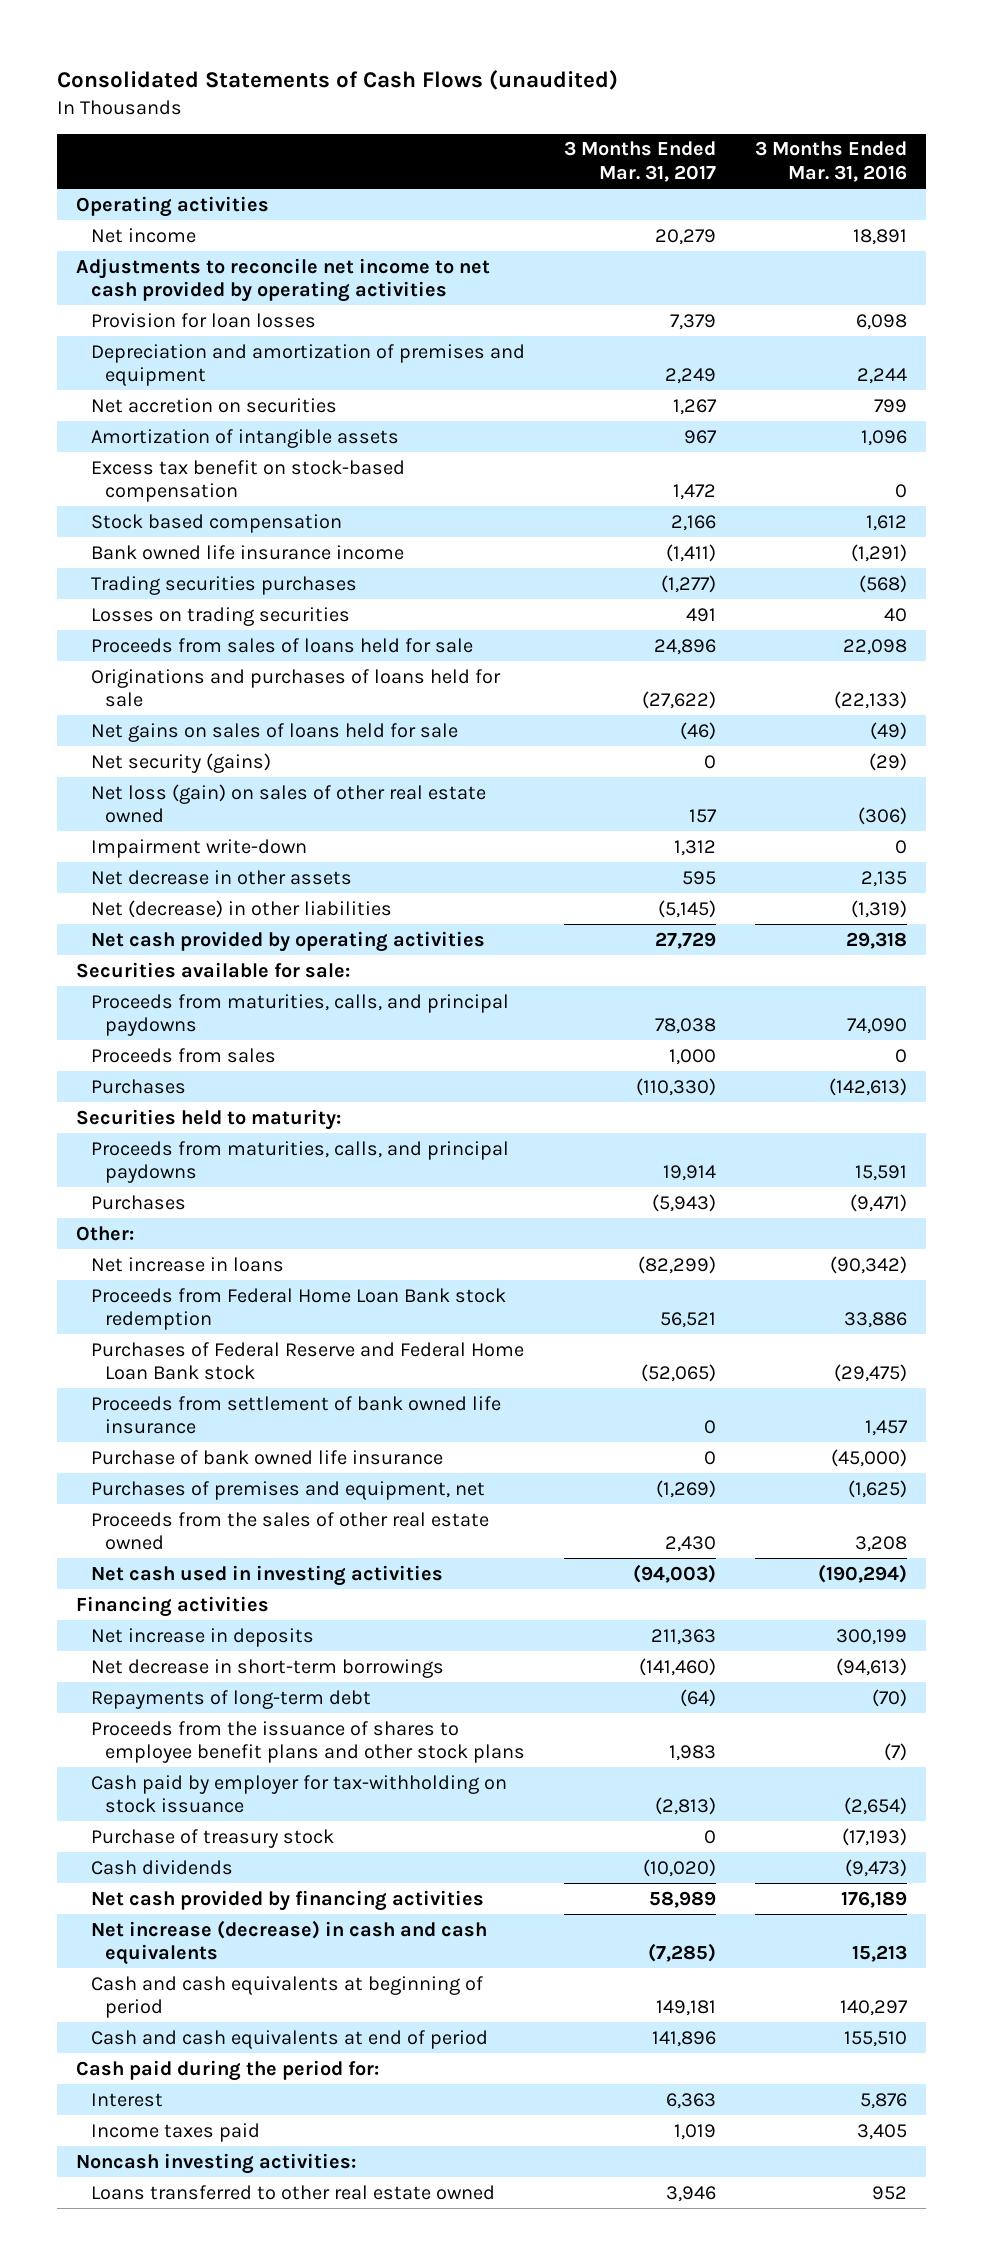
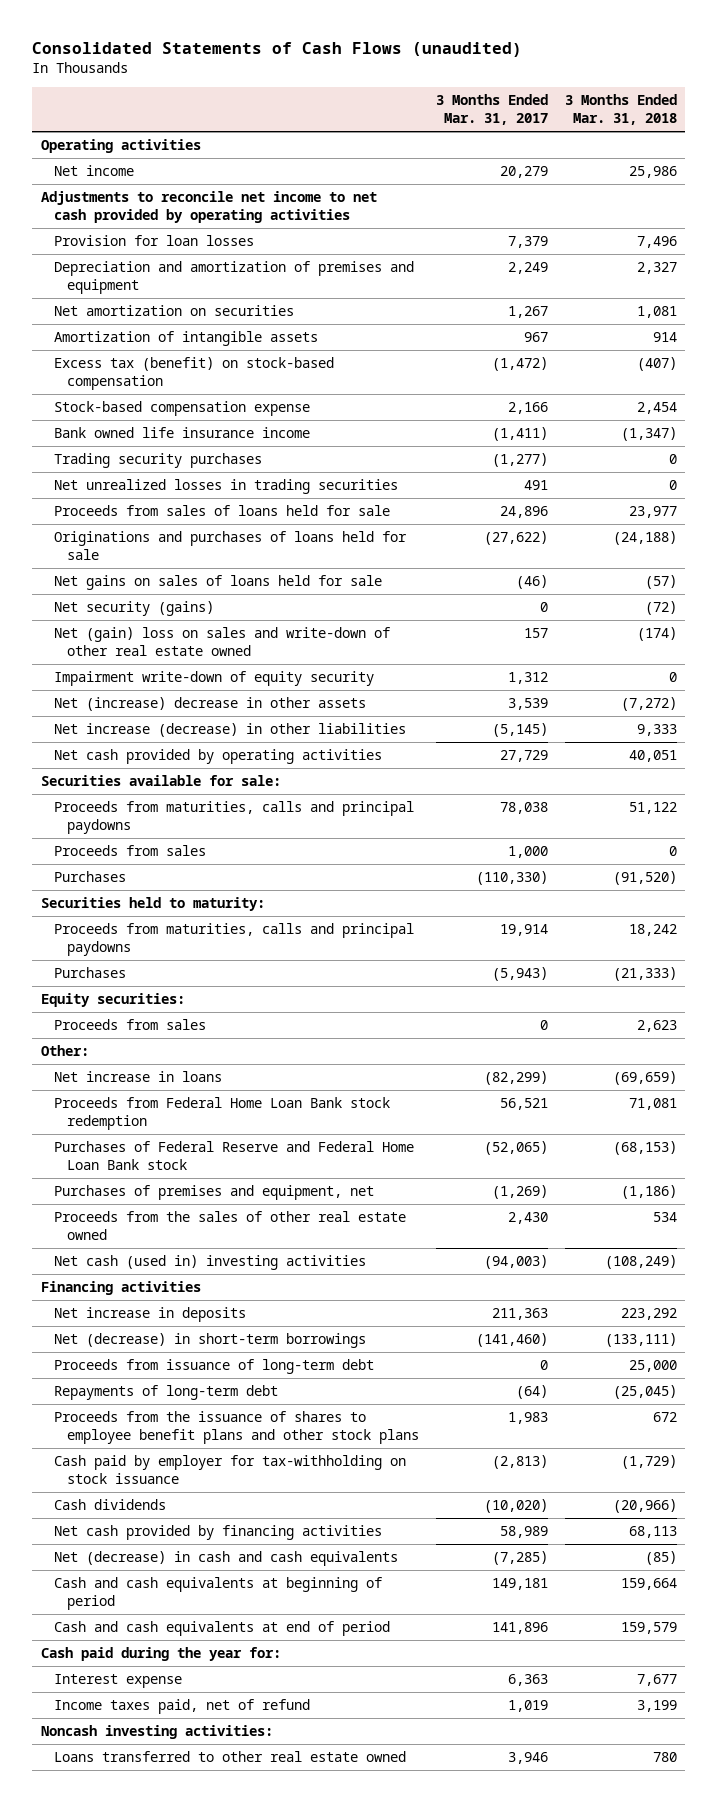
- | 3 Months Ended Mar. 31, 2017 | 3 Months Ended Mar. 31, 2016
+ | 3 Months Ended Mar. 31, 2017 | 3 Months Ended Mar. 31, 2018
- Net accretion on securities | 1,267 | 799
+ Net amortization on securities | 1,267 | 1,081
- Excess tax benefit on stock-based compensation | 1,472 | 0
- Stock based compensation | 2,166 | 1,612
+ Excess tax (benefit) on stock-based compensation | (1,472) | (407)
+ Stock-based compensation expense | 2,166 | 2,454
- Trading securities purchases | (1,277) | (568)
- Losses on trading securities | 491 | 40
+ Trading security purchases | (1,277) | 0
+ Net unrealized losses in trading securities | 491 | 0
- Net loss (gain) on sales of other real estate owned | 157 | (306)
- Impairment write-down | 1,312 | 0
- Net decrease in other assets | 595 | 2,135
- Net (decrease) in other liabilities | (5,145) | (1,319)
+ Net (gain) loss on sales and write-down of other real estate owned | 157 | (174)
+ Impairment write-down of equity security | 1,312 | 0
+ Net (increase) decrease in other assets | 3,539 | (7,272)
+ Net increase (decrease) in other liabilities | (5,145) | 9,333
- Proceeds from maturities, calls, and principal paydowns | 78,038 | 74,090
+ Proceeds from maturities, calls and principal paydowns | 78,038 | 51,122
- Proceeds from maturities, calls, and principal paydowns | 19,914 | 15,591
+ Proceeds from maturities, calls and principal paydowns | 19,914 | 18,242
+ Equity securities:
+ Proceeds from sales | 0 | 2,623
- Proceeds from settlement of bank owned life insurance | 0 | 1,457
- Purchase of bank owned life insurance | 0 | (45,000)
- Net cash used in investing activities | (94,003) | (190,294)
+ Net cash (used in) investing activities | (94,003) | (108,249)
- Net decrease in short-term borrowings | (141,460) | (94,613)
+ Net (decrease) in short-term borrowings | (141,460) | (133,111)
+ Proceeds from issuance of long-term debt | 0 | 25,000
- Purchase of treasury stock | 0 | (17,193)
- Net increase (decrease) in cash and cash equivalents | (7,285) | 15,213
+ Net (decrease) in cash and cash equivalents | (7,285) | (85)
- Cash paid during the period for:
- Interest | 6,363 | 5,876
- Income taxes paid | 1,019 | 3,405
+ Cash paid during the year for:
+ Interest expense | 6,363 | 7,677
+ Income taxes paid, net of refund | 1,019 | 3,199

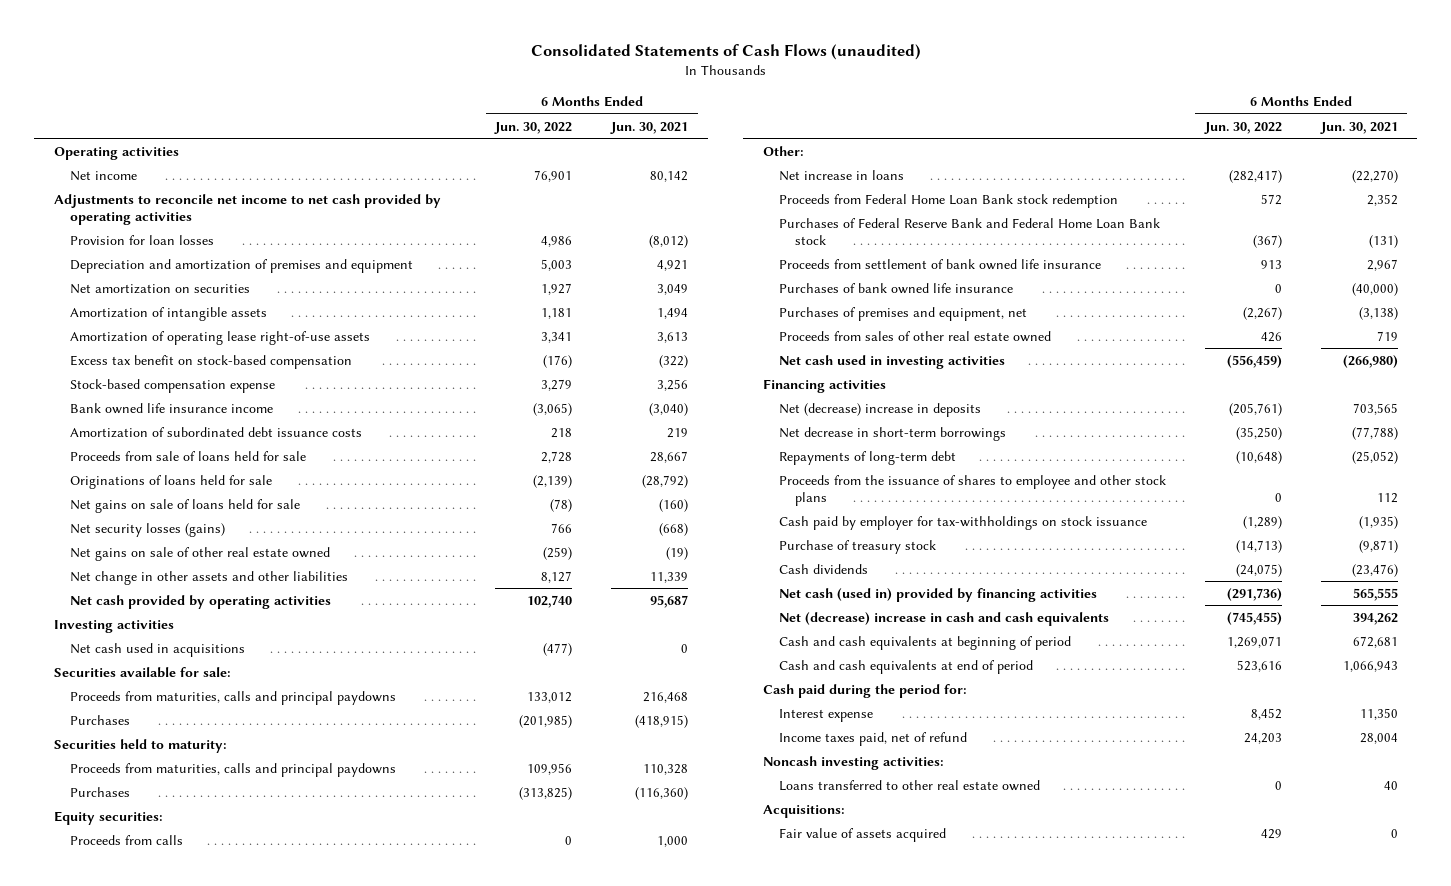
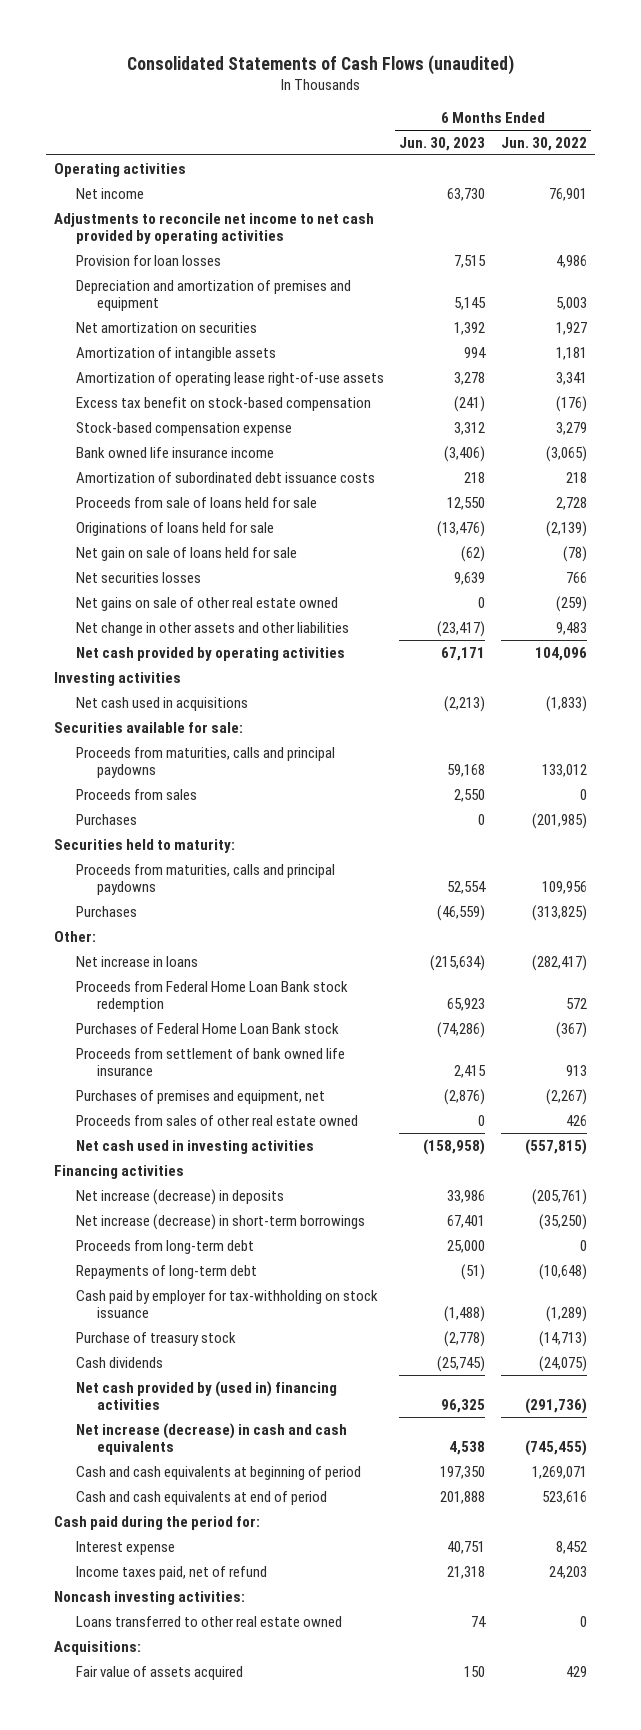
- | 6 Months Ended Jun. 30, 2022 | 6 Months Ended Jun. 30, 2021
+ | 6 Months Ended Jun. 30, 2023 | 6 Months Ended Jun. 30, 2022
- Net gains on sale of loans held for sale | (78) | (160)
- Net security losses (gains) | 766 | (668)
+ Net gain on sale of loans held for sale | (62) | (78)
+ Net securities losses | 9,639 | 766
- Net change in other assets and other liabilities | 8,127 | 11,339
- Net cash provided by operating activities | 102,740 | 95,687
+ Net change in other assets and other liabilities | (23,417) | 9,483
+ Net cash provided by operating activities | 67,171 | 104,096
- Net cash used in acquisitions | (477) | 0
+ Net cash used in acquisitions | (2,213) | (1,833)
+ Proceeds from sales | 2,550 | 0
- Equity securities:
- Proceeds from calls | 0 | 1,000
- Purchases of Federal Reserve Bank and Federal Home Loan Bank stock | (367) | (131)
+ Purchases of Federal Home Loan Bank stock | (74,286) | (367)
- Purchases of bank owned life insurance | 0 | (40,000)
- Net cash used in investing activities | (556,459) | (266,980)
+ Net cash used in investing activities | (158,958) | (557,815)
- Net (decrease) increase in deposits | (205,761) | 703,565
- Net decrease in short-term borrowings | (35,250) | (77,788)
+ Net increase (decrease) in deposits | 33,986 | (205,761)
+ Net increase (decrease) in short-term borrowings | 67,401 | (35,250)
+ Proceeds from long-term debt | 25,000 | 0
- Proceeds from the issuance of shares to employee and other stock plans | 0 | 112
- Cash paid by employer for tax-withholdings on stock issuance | (1,289) | (1,935)
+ Cash paid by employer for tax-withholding on stock issuance | (1,488) | (1,289)
- Net cash (used in) provided by financing activities | (291,736) | 565,555
- Net (decrease) increase in cash and cash equivalents | (745,455) | 394,262
+ Net cash provided by (used in) financing activities | 96,325 | (291,736)
+ Net increase (decrease) in cash and cash equivalents | 4,538 | (745,455)

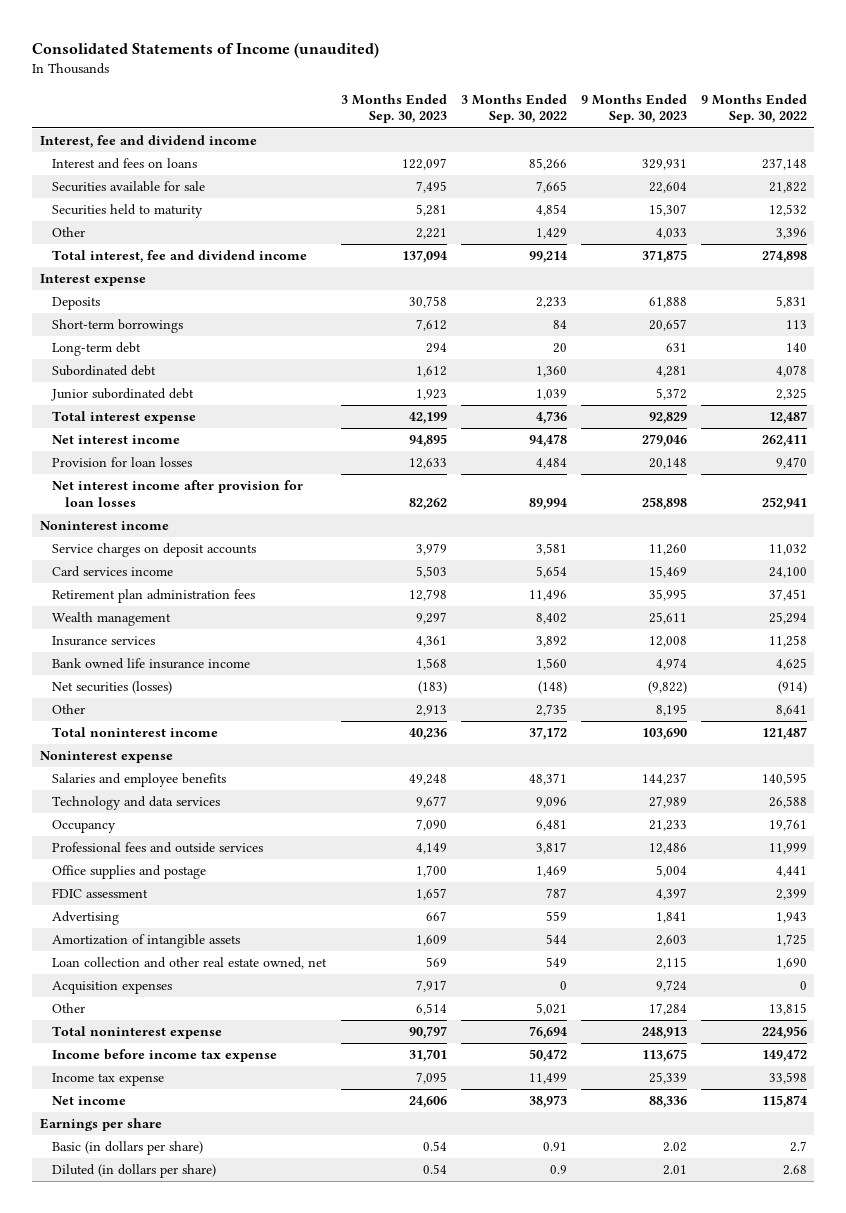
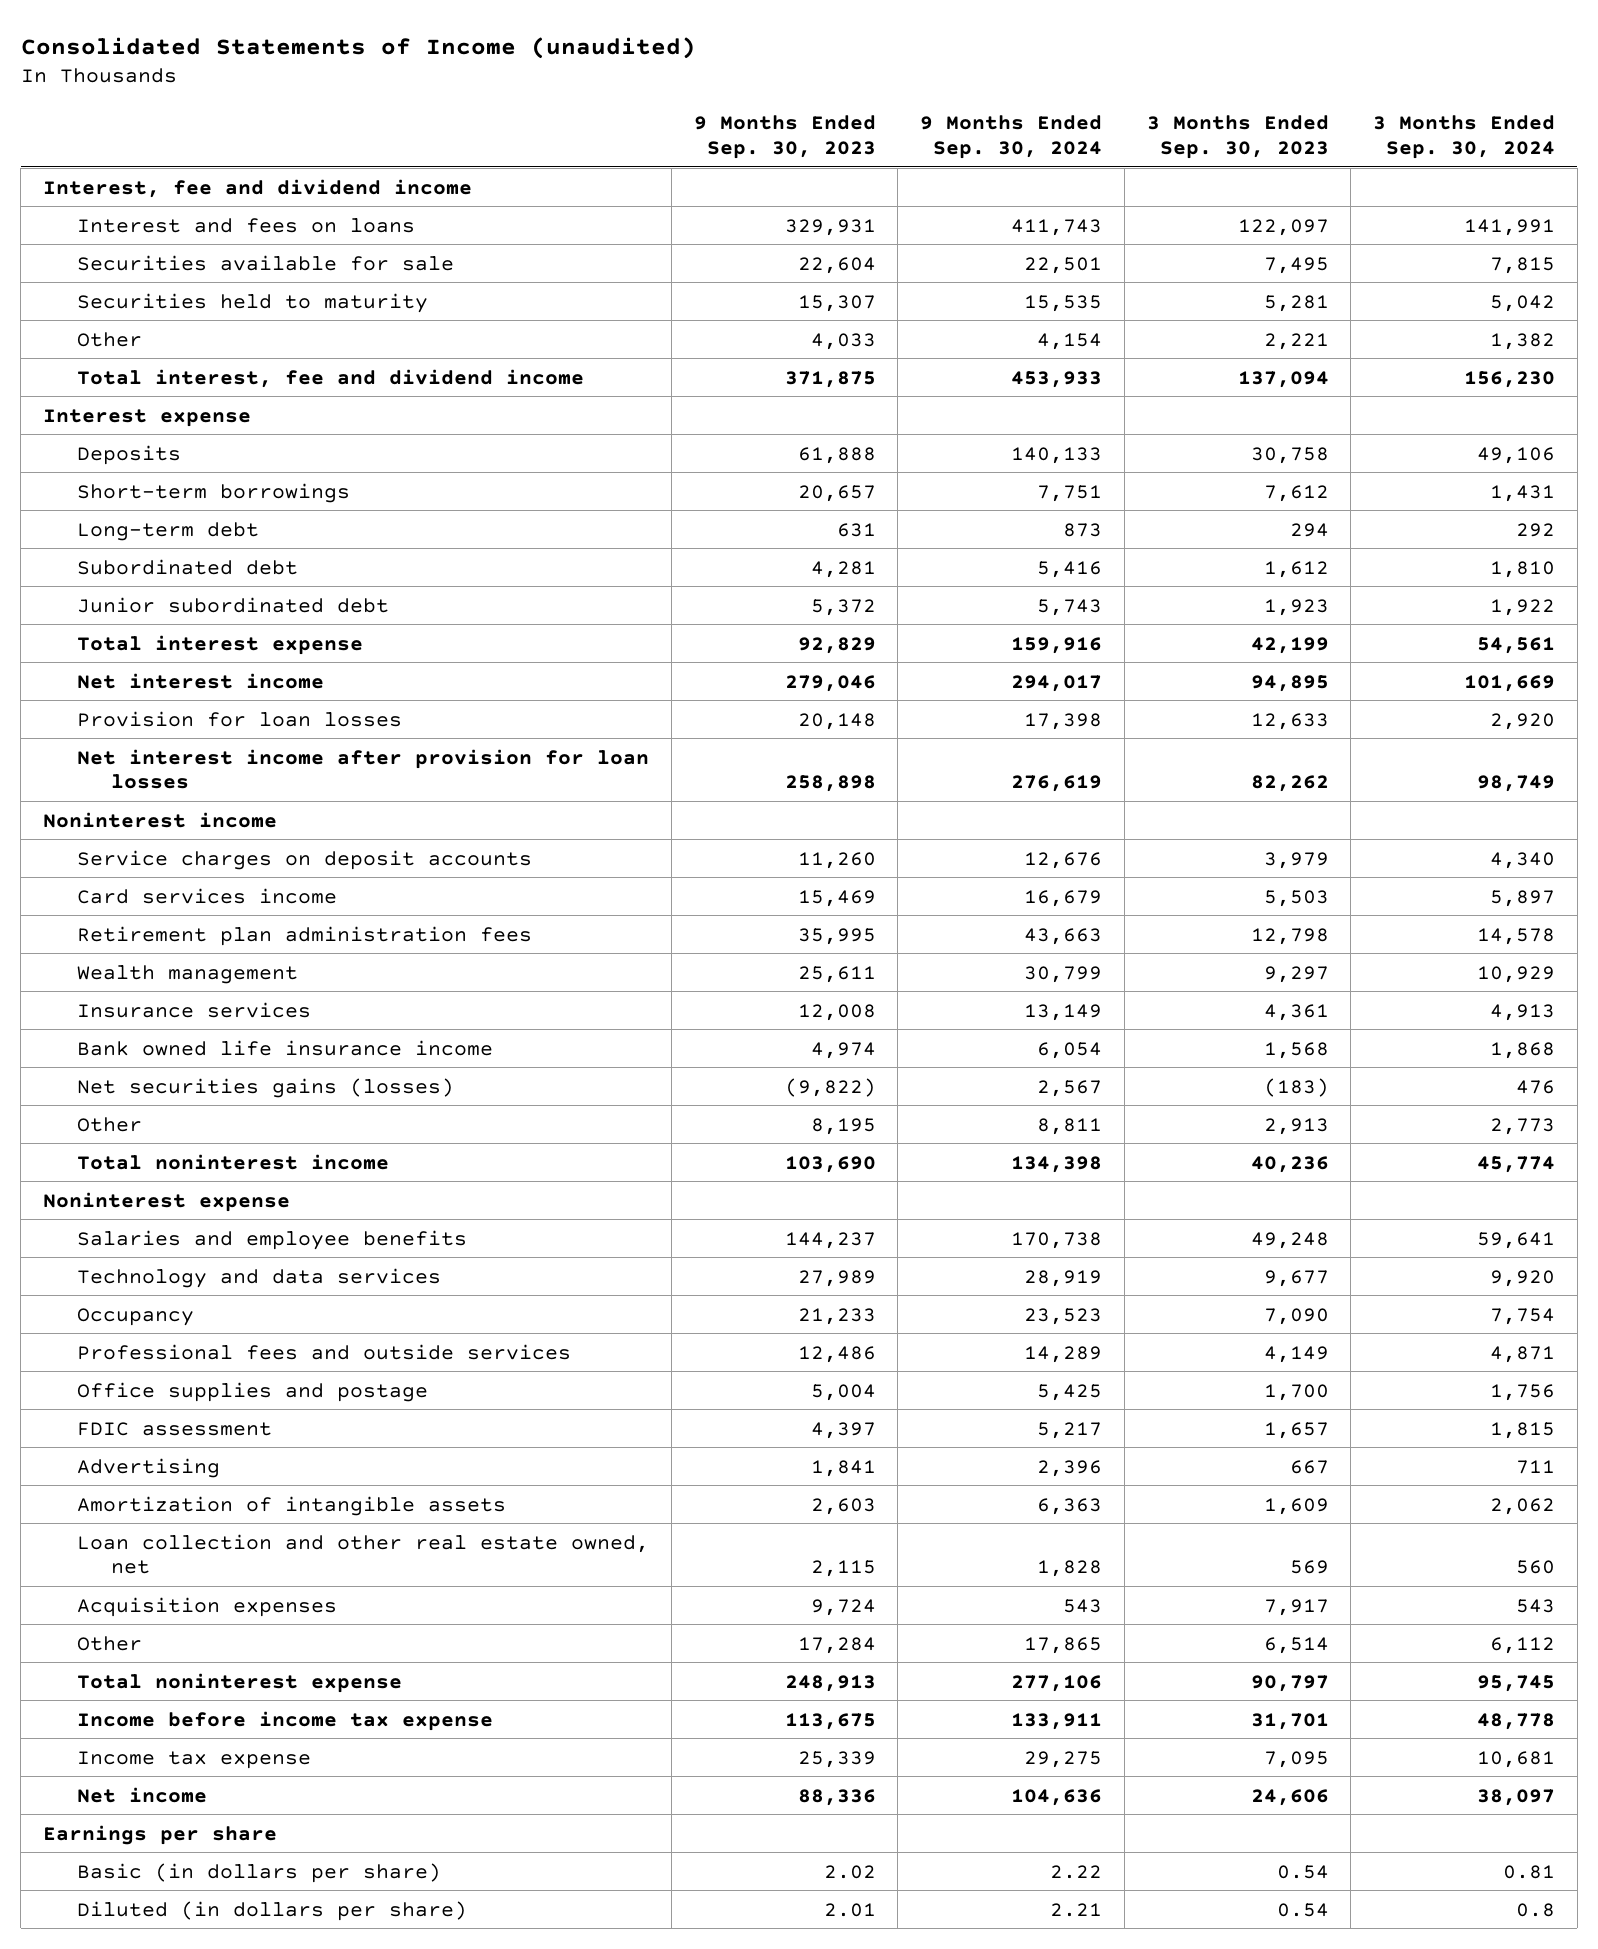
- | 3 Months Ended Sep. 30, 2023 | 3 Months Ended Sep. 30, 2022 | 9 Months Ended Sep. 30, 2023 | 9 Months Ended Sep. 30, 2022
+ | 9 Months Ended Sep. 30, 2023 | 9 Months Ended Sep. 30, 2024 | 3 Months Ended Sep. 30, 2023 | 3 Months Ended Sep. 30, 2024
- Net securities (losses) | (183) | (148) | (9,822) | (914)
+ Net securities gains (losses) | (9,822) | 2,567 | (183) | 476

